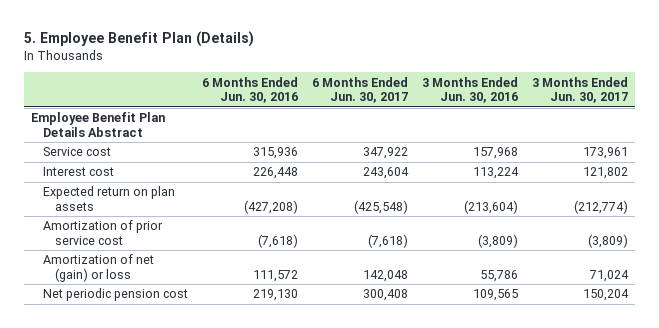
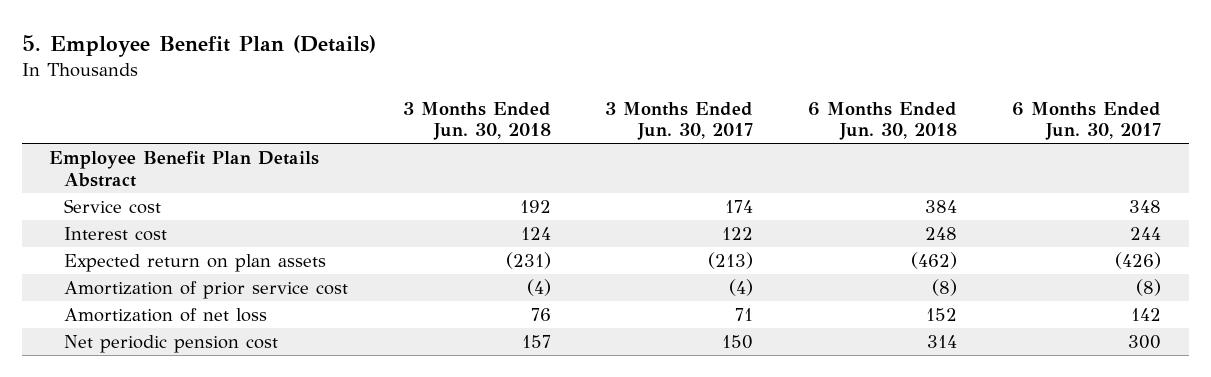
- | 6 Months Ended Jun. 30, 2016 | 6 Months Ended Jun. 30, 2017 | 3 Months Ended Jun. 30, 2016 | 3 Months Ended Jun. 30, 2017
+ | 3 Months Ended Jun. 30, 2018 | 3 Months Ended Jun. 30, 2017 | 6 Months Ended Jun. 30, 2018 | 6 Months Ended Jun. 30, 2017
- Service cost | 315,936 | 347,922 | 157,968 | 173,961
- Interest cost | 226,448 | 243,604 | 113,224 | 121,802
- Expected return on plan assets | (427,208) | (425,548) | (213,604) | (212,774)
- Amortization of prior service cost | (7,618) | (7,618) | (3,809) | (3,809)
- Amortization of net (gain) or loss | 111,572 | 142,048 | 55,786 | 71,024
- Net periodic pension cost | 219,130 | 300,408 | 109,565 | 150,204
+ Service cost | 192 | 174 | 384 | 348
+ Interest cost | 124 | 122 | 248 | 244
+ Expected return on plan assets | (231) | (213) | (462) | (426)
+ Amortization of prior service cost | (4) | (4) | (8) | (8)
+ Amortization of net loss | 76 | 71 | 152 | 142
+ Net periodic pension cost | 157 | 150 | 314 | 300

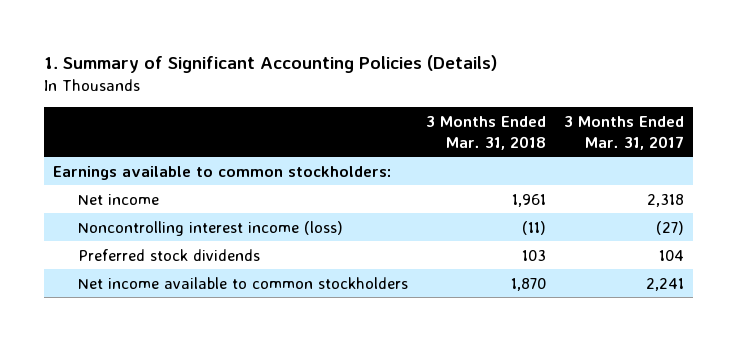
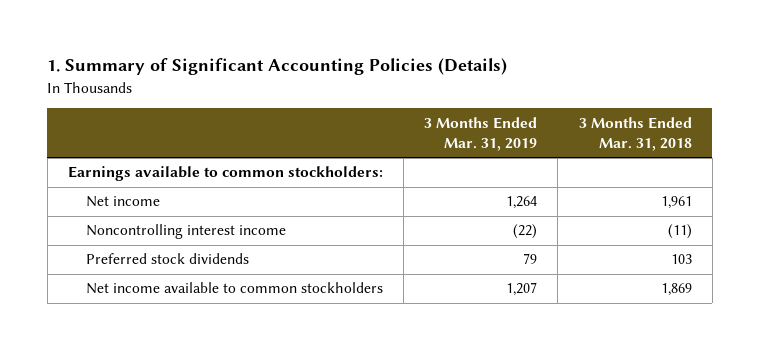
- | 3 Months Ended Mar. 31, 2018 | 3 Months Ended Mar. 31, 2017
+ | 3 Months Ended Mar. 31, 2019 | 3 Months Ended Mar. 31, 2018
- Noncontrolling interest income (loss) | (11) | (27)
+ Noncontrolling interest income | (22) | (11)
- Net income available to common stockholders | 1,870 | 2,241
+ Net income available to common stockholders | 1,207 | 1,869

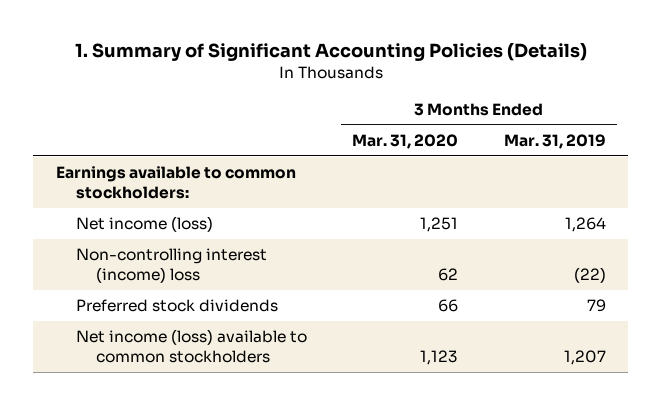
- | 3 Months Ended Mar. 31, 2019 | 3 Months Ended Mar. 31, 2018
+ | 3 Months Ended Mar. 31, 2020 | 3 Months Ended Mar. 31, 2019
- Net income | 1,264 | 1,961
- Noncontrolling interest income | (22) | (11)
+ Net income (loss) | 1,251 | 1,264
+ Non-controlling interest (income) loss | 62 | (22)
- Net income available to common stockholders | 1,207 | 1,869
+ Net income (loss) available to common stockholders | 1,123 | 1,207

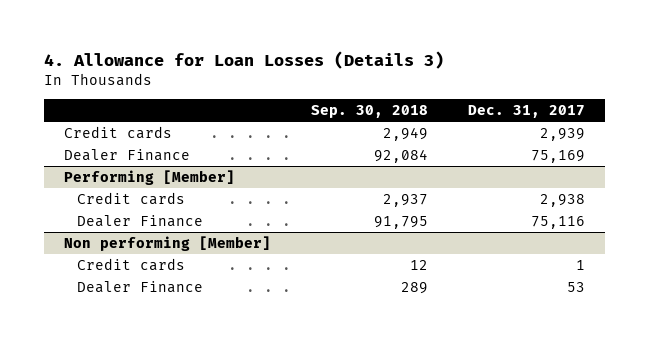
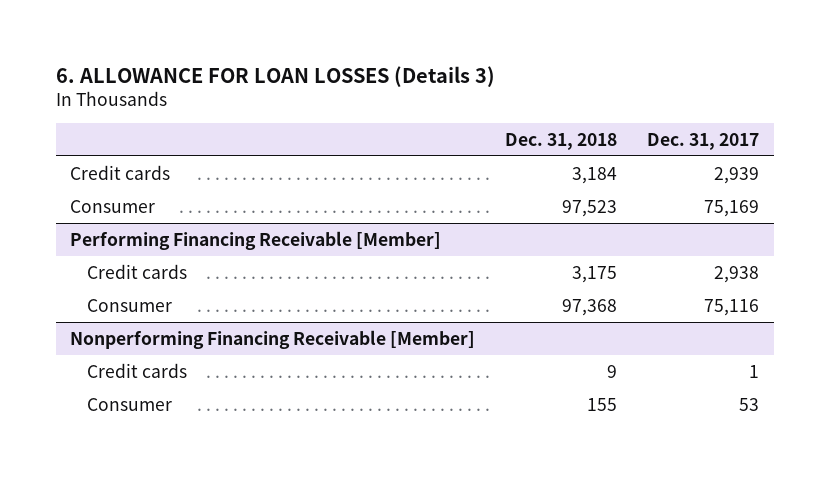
- 4. Allowance for Loan Losses (Details 3)
+ 6. ALLOWANCE FOR LOAN LOSSES (Details 3)
- | Sep. 30, 2018 | Dec. 31, 2017
+ | Dec. 31, 2018 | Dec. 31, 2017
- Dealer Finance | 92,084 | 75,169
- Performing [Member]
+ Consumer | 97,523 | 75,169
+ Performing Financing Receivable [Member]
- Dealer Finance | 91,795 | 75,116
- Non performing [Member]
+ Consumer | 97,368 | 75,116
+ Nonperforming Financing Receivable [Member]
- Dealer Finance | 289 | 53
+ Consumer | 155 | 53

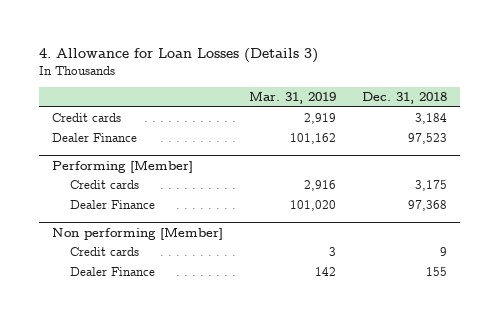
- 6. ALLOWANCE FOR LOAN LOSSES (Details 3)
+ 4. Allowance for Loan Losses (Details 3)
- | Dec. 31, 2018 | Dec. 31, 2017
+ | Mar. 31, 2019 | Dec. 31, 2018
- Consumer | 97,523 | 75,169
- Performing Financing Receivable [Member]
+ Dealer Finance | 101,162 | 97,523
+ Performing [Member]
- Consumer | 97,368 | 75,116
- Nonperforming Financing Receivable [Member]
+ Dealer Finance | 101,020 | 97,368
+ Non performing [Member]
- Consumer | 155 | 53
+ Dealer Finance | 142 | 155

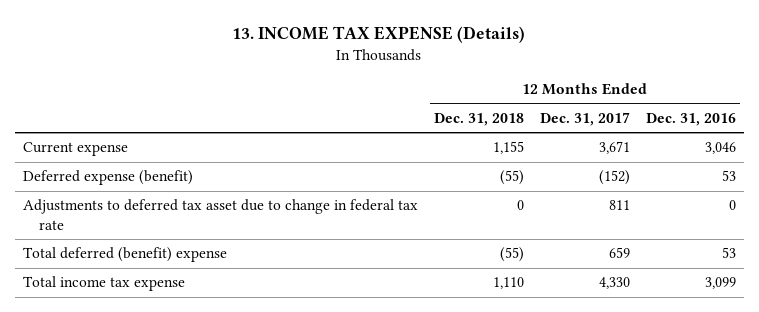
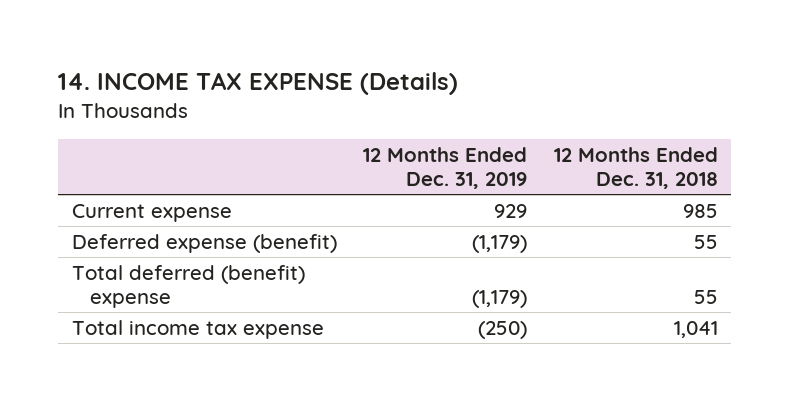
- 13. INCOME TAX EXPENSE (Details)
+ 14. INCOME TAX EXPENSE (Details)
- | 12 Months Ended Dec. 31, 2018 | 12 Months Ended Dec. 31, 2017 | 12 Months Ended Dec. 31, 2016
+ | 12 Months Ended Dec. 31, 2019 | 12 Months Ended Dec. 31, 2018
- Current expense | 1,155 | 3,671 | 3,046
- Deferred expense (benefit) | (55) | (152) | 53
- Adjustments to deferred tax asset due to change in federal tax rate | 0 | 811 | 0
- Total deferred (benefit) expense | (55) | 659 | 53
- Total income tax expense | 1,110 | 4,330 | 3,099
+ Current expense | 929 | 985
+ Deferred expense (benefit) | (1,179) | 55
+ Total deferred (benefit) expense | (1,179) | 55
+ Total income tax expense | (250) | 1,041

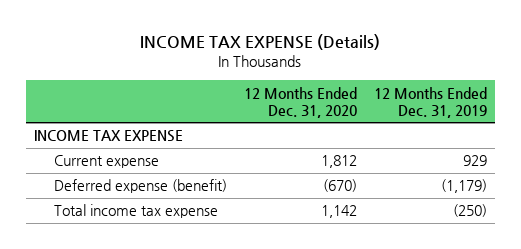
- 14. INCOME TAX EXPENSE (Details)
+ INCOME TAX EXPENSE (Details)
- | 12 Months Ended Dec. 31, 2019 | 12 Months Ended Dec. 31, 2018
+ | 12 Months Ended Dec. 31, 2020 | 12 Months Ended Dec. 31, 2019
+ INCOME TAX EXPENSE
- Total deferred (benefit) expense | (1,179) | 55

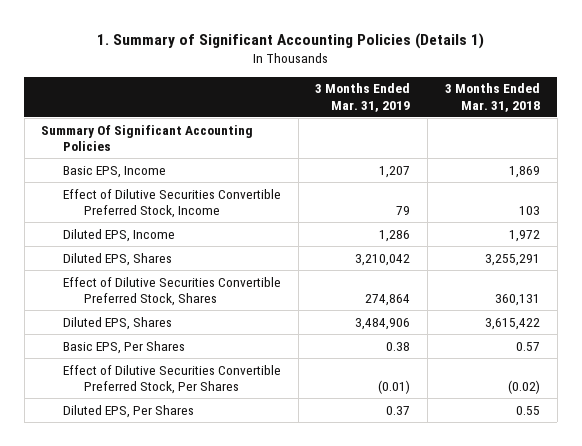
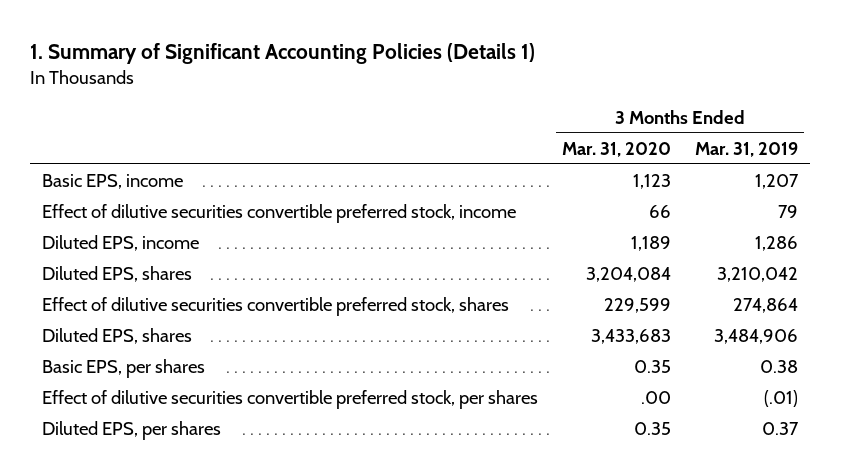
- | 3 Months Ended Mar. 31, 2019 | 3 Months Ended Mar. 31, 2018
+ | 3 Months Ended Mar. 31, 2020 | 3 Months Ended Mar. 31, 2019
- Summary Of Significant Accounting Policies
- Basic EPS, Income | 1,207 | 1,869
- Effect of Dilutive Securities Convertible Preferred Stock, Income | 79 | 103
- Diluted EPS, Income | 1,286 | 1,972
- Diluted EPS, Shares | 3,210,042 | 3,255,291
- Effect of Dilutive Securities Convertible Preferred Stock, Shares | 274,864 | 360,131
- Diluted EPS, Shares | 3,484,906 | 3,615,422
- Basic EPS, Per Shares | 0.38 | 0.57
- Effect of Dilutive Securities Convertible Preferred Stock, Per Shares | (0.01) | (0.02)
- Diluted EPS, Per Shares | 0.37 | 0.55
+ Basic EPS, income | 1,123 | 1,207
+ Effect of dilutive securities convertible preferred stock, income | 66 | 79
+ Diluted EPS, income | 1,189 | 1,286
+ Diluted EPS, shares | 3,204,084 | 3,210,042
+ Effect of dilutive securities convertible preferred stock, shares | 229,599 | 274,864
+ Diluted EPS, shares | 3,433,683 | 3,484,906
+ Basic EPS, per shares | 0.35 | 0.38
+ Effect of dilutive securities convertible preferred stock, per shares | .00 | (.01)
+ Diluted EPS, per shares | 0.35 | 0.37

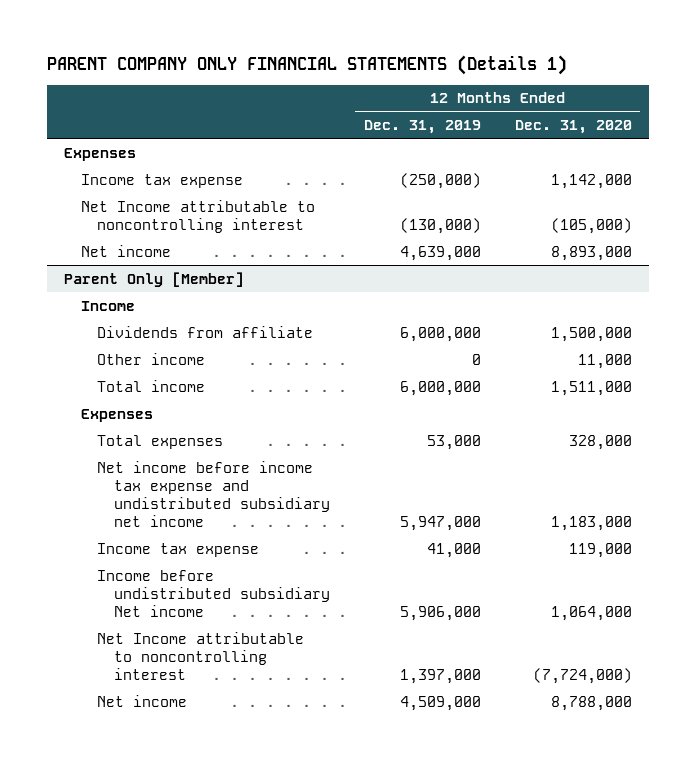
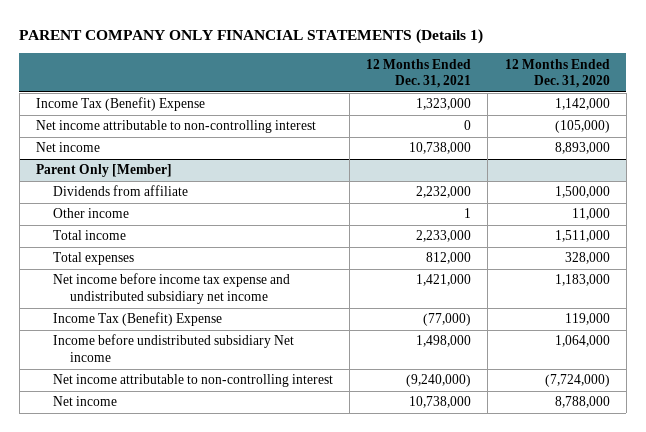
- | 12 Months Ended Dec. 31, 2019 | 12 Months Ended Dec. 31, 2020
+ | 12 Months Ended Dec. 31, 2021 | 12 Months Ended Dec. 31, 2020
- Expenses
- Income tax expense | (250,000) | 1,142,000
- Net Income attributable to noncontrolling interest | (130,000) | (105,000)
+ Income Tax (Benefit) Expense | 1,323,000 | 1,142,000
+ Net income attributable to non-controlling interest | 0 | (105,000)
@ Parent Only [Member]
- Income
- Expenses
- Income tax expense | 41,000 | 119,000
+ Income Tax (Benefit) Expense | (77,000) | 119,000
- Net Income attributable to noncontrolling interest | 1,397,000 | (7,724,000)
+ Net income attributable to non-controlling interest | (9,240,000) | (7,724,000)

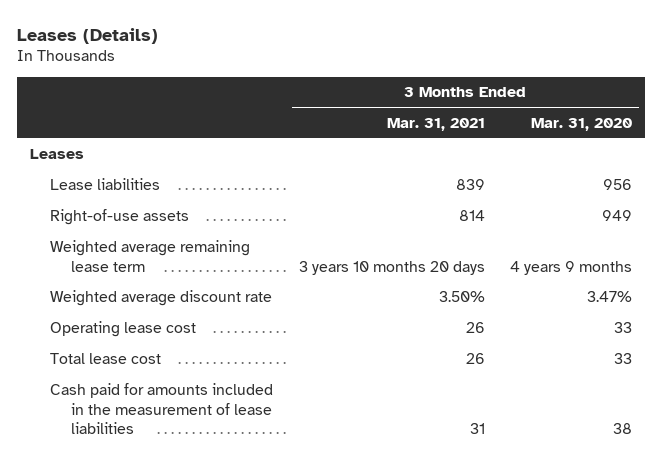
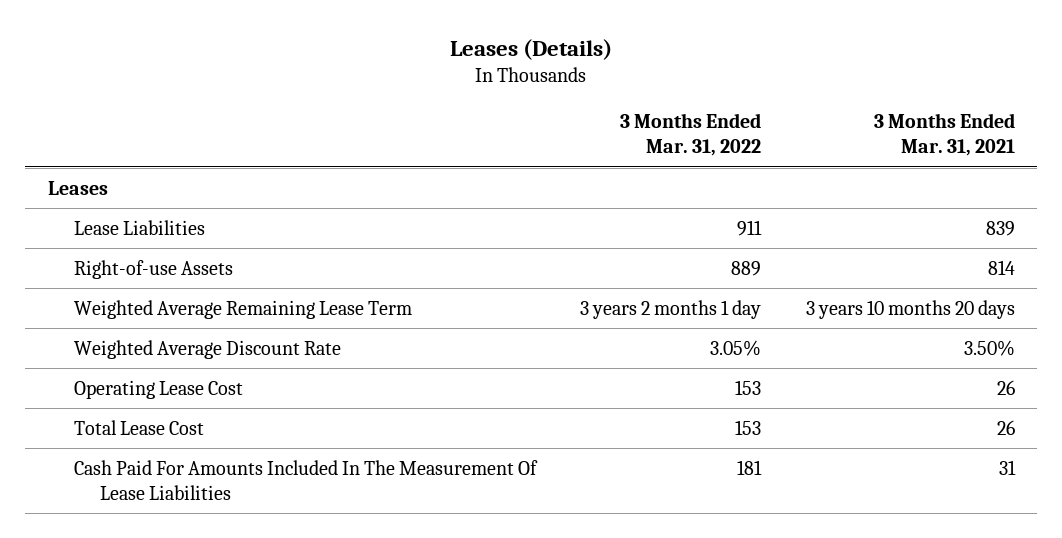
- | 3 Months Ended Mar. 31, 2021 | 3 Months Ended Mar. 31, 2020
+ | 3 Months Ended Mar. 31, 2022 | 3 Months Ended Mar. 31, 2021
- Lease liabilities | 839 | 956
- Right-of-use assets | 814 | 949
- Weighted average remaining lease term | 3 years 10 months 20 days | 4 years 9 months
- Weighted average discount rate | 3.50% | 3.47%
- Operating lease cost | 26 | 33
- Total lease cost | 26 | 33
- Cash paid for amounts included in the measurement of lease liabilities | 31 | 38
+ Lease Liabilities | 911 | 839
+ Right-of-use Assets | 889 | 814
+ Weighted Average Remaining Lease Term | 3 years 2 months 1 day | 3 years 10 months 20 days
+ Weighted Average Discount Rate | 3.05% | 3.50%
+ Operating Lease Cost | 153 | 26
+ Total Lease Cost | 153 | 26
+ Cash Paid For Amounts Included In The Measurement Of Lease Liabilities | 181 | 31

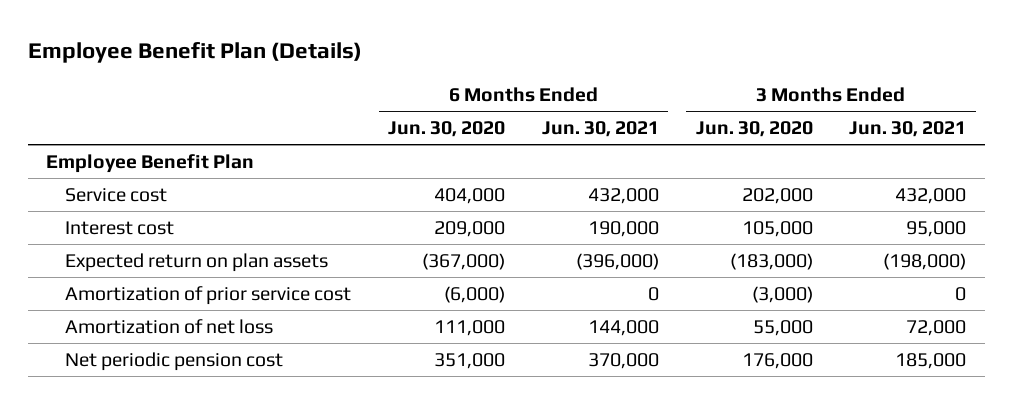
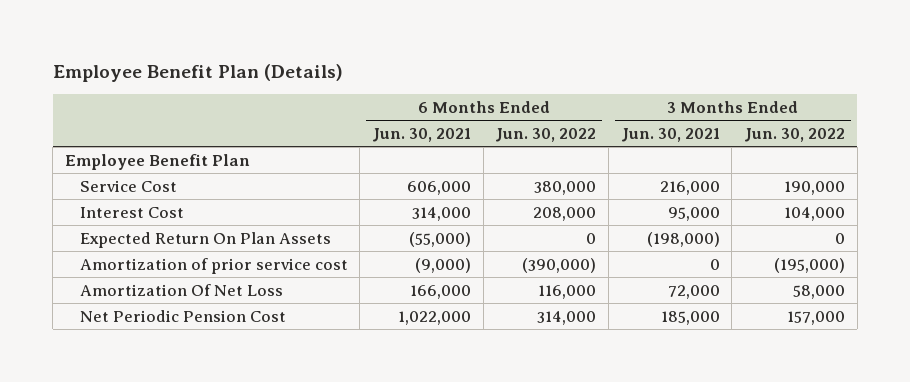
- | 6 Months Ended Jun. 30, 2020 | 6 Months Ended Jun. 30, 2021 | 3 Months Ended Jun. 30, 2020 | 3 Months Ended Jun. 30, 2021
+ | 6 Months Ended Jun. 30, 2021 | 6 Months Ended Jun. 30, 2022 | 3 Months Ended Jun. 30, 2021 | 3 Months Ended Jun. 30, 2022
- Service cost | 404,000 | 432,000 | 202,000 | 432,000
- Interest cost | 209,000 | 190,000 | 105,000 | 95,000
- Expected return on plan assets | (367,000) | (396,000) | (183,000) | (198,000)
- Amortization of prior service cost | (6,000) | 0 | (3,000) | 0
- Amortization of net loss | 111,000 | 144,000 | 55,000 | 72,000
- Net periodic pension cost | 351,000 | 370,000 | 176,000 | 185,000
+ Service Cost | 606,000 | 380,000 | 216,000 | 190,000
+ Interest Cost | 314,000 | 208,000 | 95,000 | 104,000
+ Expected Return On Plan Assets | (55,000) | 0 | (198,000) | 0
+ Amortization of prior service cost | (9,000) | (390,000) | 0 | (195,000)
+ Amortization Of Net Loss | 166,000 | 116,000 | 72,000 | 58,000
+ Net Periodic Pension Cost | 1,022,000 | 314,000 | 185,000 | 157,000

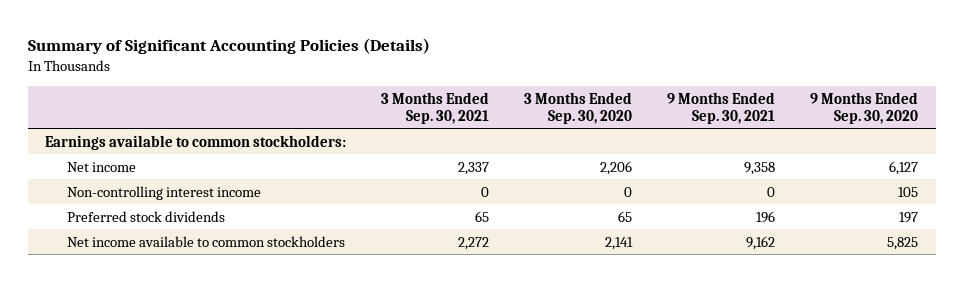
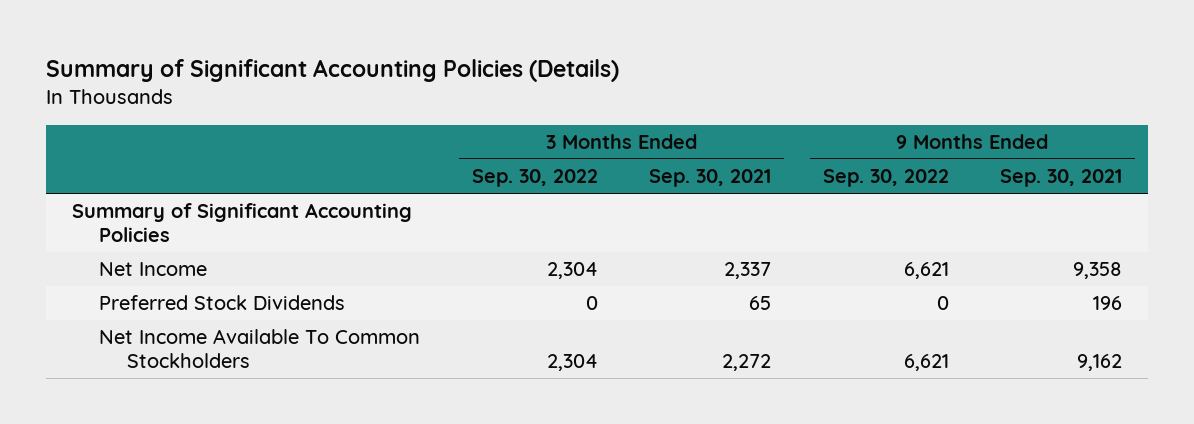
- | 3 Months Ended Sep. 30, 2021 | 3 Months Ended Sep. 30, 2020 | 9 Months Ended Sep. 30, 2021 | 9 Months Ended Sep. 30, 2020
+ | 3 Months Ended Sep. 30, 2022 | 3 Months Ended Sep. 30, 2021 | 9 Months Ended Sep. 30, 2022 | 9 Months Ended Sep. 30, 2021
- Earnings available to common stockholders:
- Net income | 2,337 | 2,206 | 9,358 | 6,127
- Non-controlling interest income | 0 | 0 | 0 | 105
- Preferred stock dividends | 65 | 65 | 196 | 197
- Net income available to common stockholders | 2,272 | 2,141 | 9,162 | 5,825
+ Summary of Significant Accounting Policies
+ Net Income | 2,304 | 2,337 | 6,621 | 9,358
+ Preferred Stock Dividends | 0 | 65 | 0 | 196
+ Net Income Available To Common Stockholders | 2,304 | 2,272 | 6,621 | 9,162

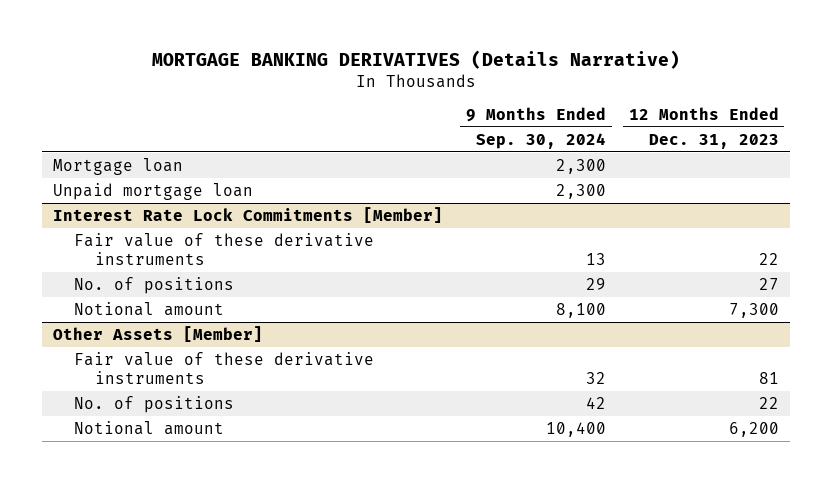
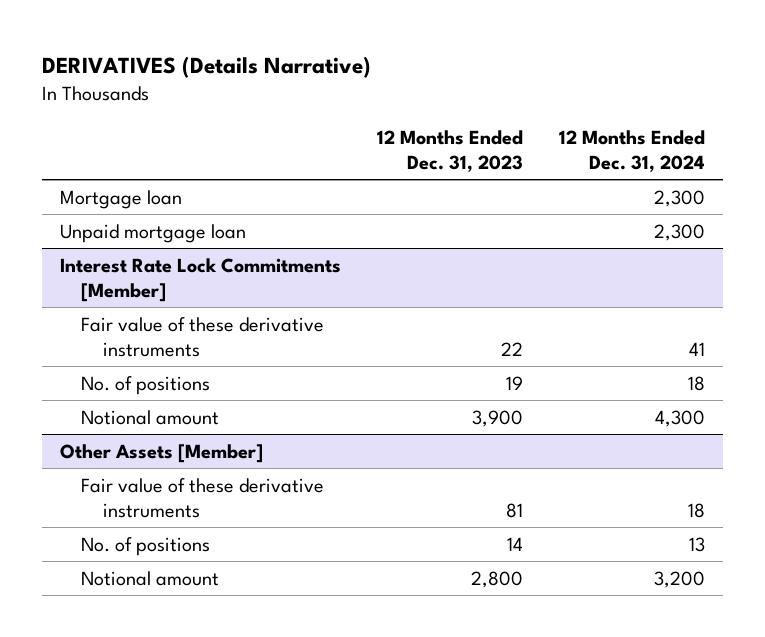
- MORTGAGE BANKING DERIVATIVES (Details Narrative)
+ DERIVATIVES (Details Narrative)
- | 9 Months Ended Sep. 30, 2024 | 12 Months Ended Dec. 31, 2023
+ | 12 Months Ended Dec. 31, 2023 | 12 Months Ended Dec. 31, 2024
@ Interest Rate Lock Commitments [Member]
- No. of positions | 29 | 27
- Notional amount | 8,100 | 7,300
+ No. of positions | 19 | 18
+ Notional amount | 3,900 | 4,300
@ Other Assets [Member]
- No. of positions | 42 | 22
- Notional amount | 10,400 | 6,200
+ No. of positions | 14 | 13
+ Notional amount | 2,800 | 3,200

